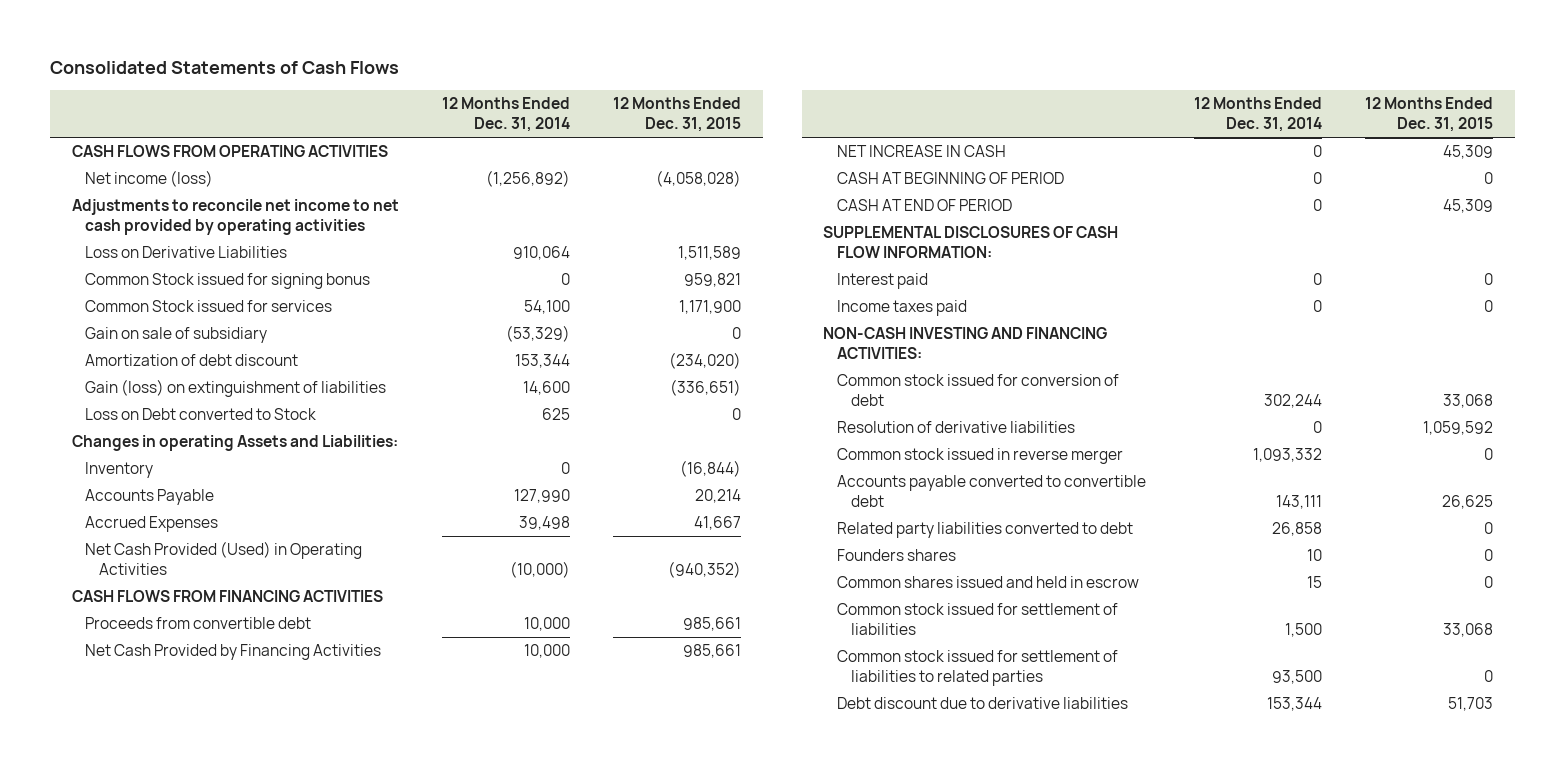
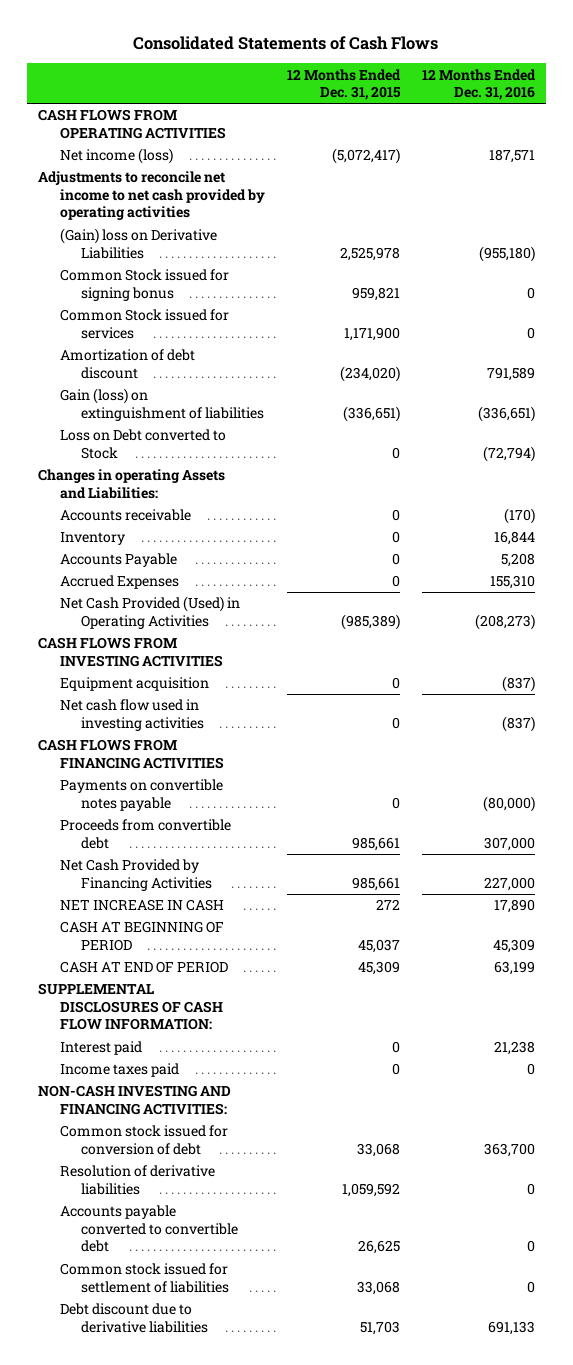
- | 12 Months Ended Dec. 31, 2014 | 12 Months Ended Dec. 31, 2015
+ | 12 Months Ended Dec. 31, 2015 | 12 Months Ended Dec. 31, 2016
- Net income (loss) | (1,256,892) | (4,058,028)
+ Net income (loss) | (5,072,417) | 187,571
- Loss on Derivative Liabilities | 910,064 | 1,511,589
+ (Gain) loss on Derivative Liabilities | 2,525,978 | (955,180)
- Gain on sale of subsidiary | (53,329) | 0
- Inventory | 0 | (16,844)
- Accounts Payable | 127,990 | 20,214
- Accrued Expenses | 39,498 | 41,667
- Net Cash Provided (Used) in Operating Activities | (10,000) | (940,352)
+ Accounts receivable | 0 | (170)
+ Inventory | 0 | 16,844
+ Accounts Payable | 0 | 5,208
+ Accrued Expenses | 0 | 155,310
+ Net Cash Provided (Used) in Operating Activities | (985,389) | (208,273)
+ CASH FLOWS FROM INVESTING ACTIVITIES
+ Equipment acquisition | 0 | (837)
+ Net cash flow used in investing activities | 0 | (837)
+ Payments on convertible notes payable | 0 | (80,000)
- NET INCREASE IN CASH | 0 | 45,309
- CASH AT BEGINNING OF PERIOD | 0 | 0
+ NET INCREASE IN CASH | 272 | 17,890
+ CASH AT BEGINNING OF PERIOD | 45,037 | 45,309
- Common stock issued in reverse merger | 1,093,332 | 0
- Related party liabilities converted to debt | 26,858 | 0
- Founders shares | 10 | 0
- Common shares issued and held in escrow | 15 | 0
- Common stock issued for settlement of liabilities to related parties | 93,500 | 0

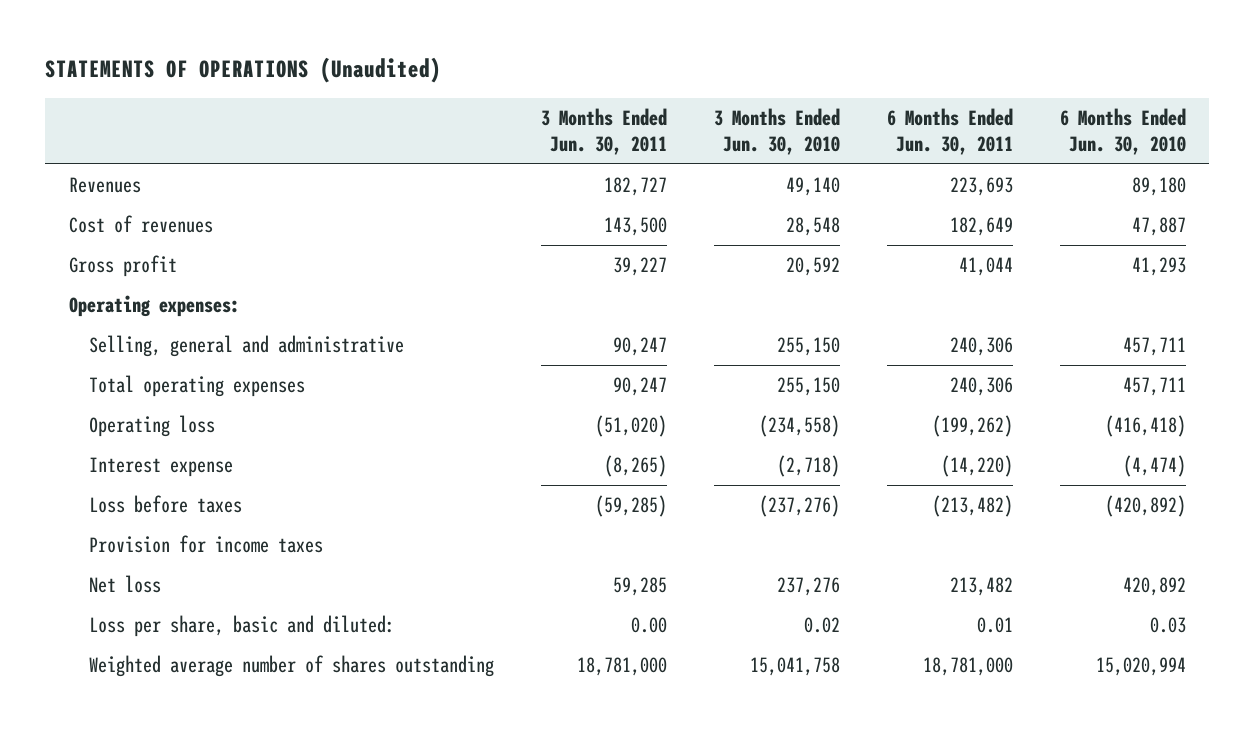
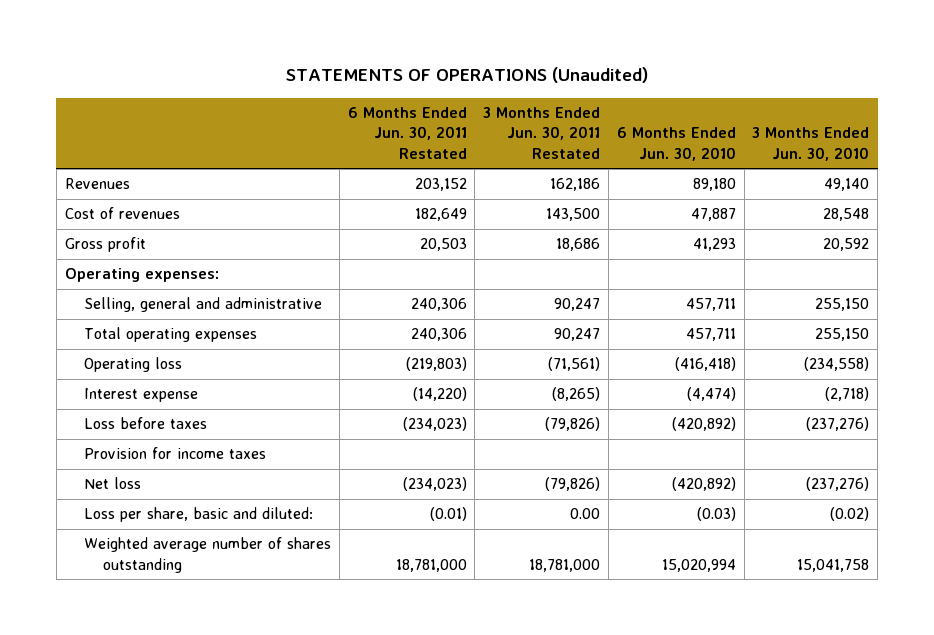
- | 3 Months Ended Jun. 30, 2011 | 3 Months Ended Jun. 30, 2010 | 6 Months Ended Jun. 30, 2011 | 6 Months Ended Jun. 30, 2010
+ | 6 Months Ended Jun. 30, 2011 Restated | 3 Months Ended Jun. 30, 2011 Restated | 6 Months Ended Jun. 30, 2010 | 3 Months Ended Jun. 30, 2010
- Net loss | 59,285 | 237,276 | 213,482 | 420,892
- Loss per share, basic and diluted: | 0.00 | 0.02 | 0.01 | 0.03
+ Net loss | (234,023) | (79,826) | (420,892) | (237,276)
+ Loss per share, basic and diluted: | (0.01) | 0.00 | (0.03) | (0.02)

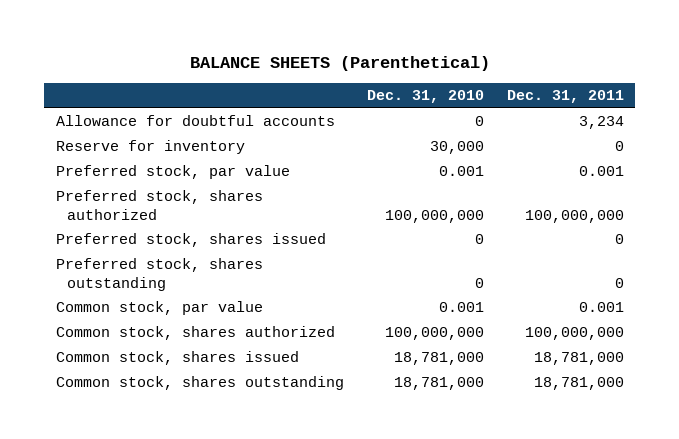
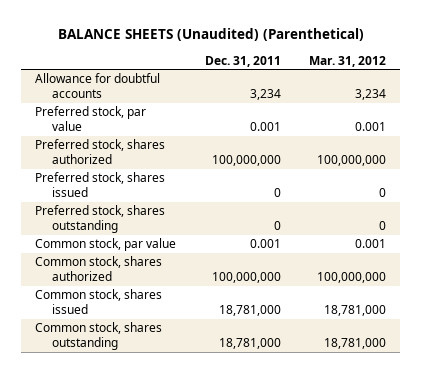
- BALANCE SHEETS (Parenthetical)
+ BALANCE SHEETS (Unaudited) (Parenthetical)
- | Dec. 31, 2010 | Dec. 31, 2011
+ | Dec. 31, 2011 | Mar. 31, 2012
- Reserve for inventory | 30,000 | 0

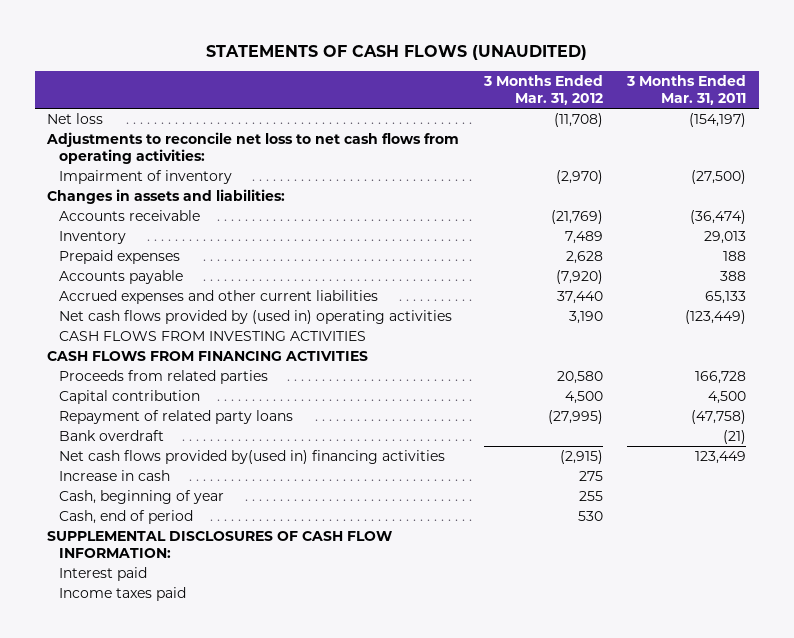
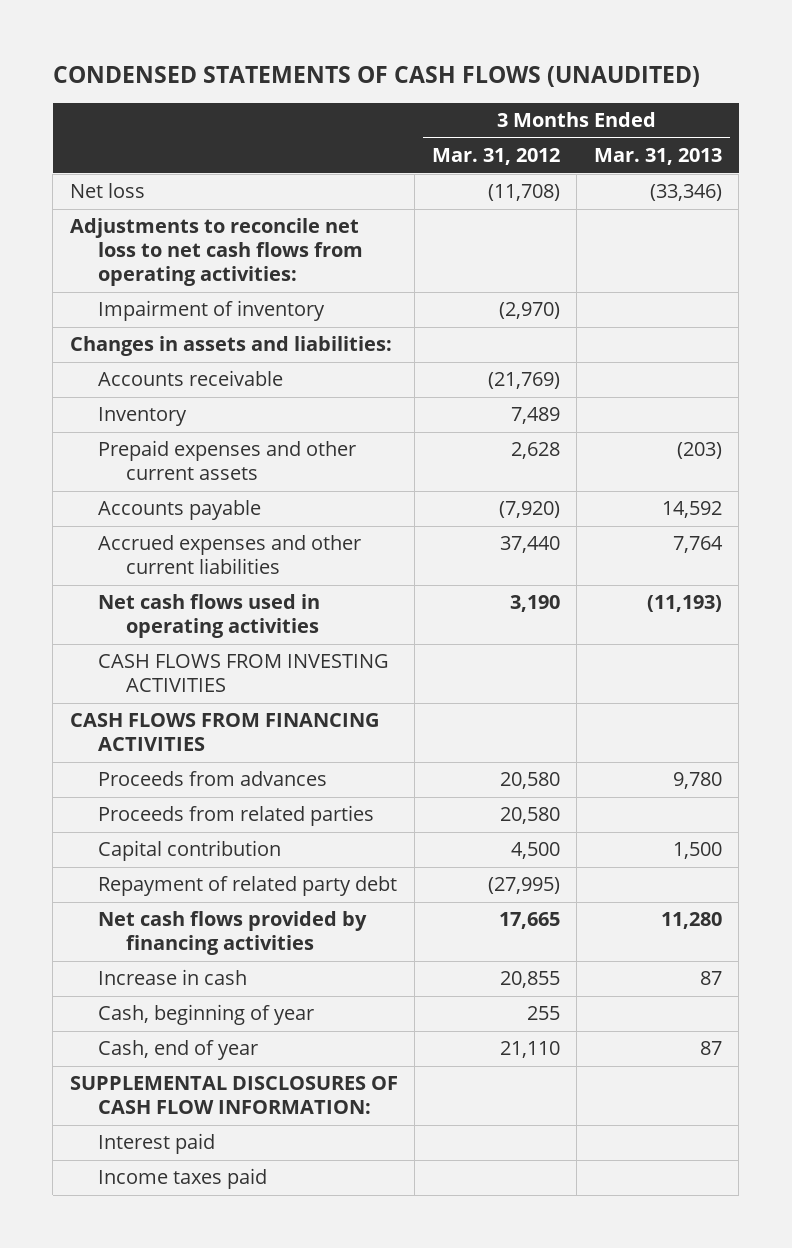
- STATEMENTS OF CASH FLOWS (UNAUDITED)
+ CONDENSED STATEMENTS OF CASH FLOWS (UNAUDITED)
- | 3 Months Ended Mar. 31, 2012 | 3 Months Ended Mar. 31, 2011
+ | 3 Months Ended Mar. 31, 2012 | 3 Months Ended Mar. 31, 2013
- Prepaid expenses | 2,628 | 188
+ Prepaid expenses and other current assets | 2,628 | (203)
- Net cash flows provided by (used in) operating activities | 3,190 | (123,449)
+ Net cash flows used in operating activities | 3,190 | (11,193)
+ Proceeds from advances | 20,580 | 9,780
- Repayment of related party loans | (27,995) | (47,758)
- Bank overdraft | | (21)
- Net cash flows provided by(used in) financing activities | (2,915) | 123,449
- Increase in cash | 275 |
+ Repayment of related party debt | (27,995) |
+ Net cash flows provided by financing activities | 17,665 | 11,280
+ Increase in cash | 20,855 | 87
- Cash, end of period | 530 |
+ Cash, end of year | 21,110 | 87

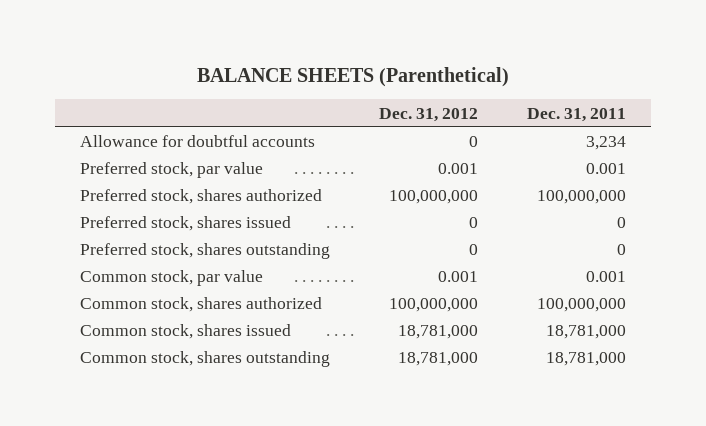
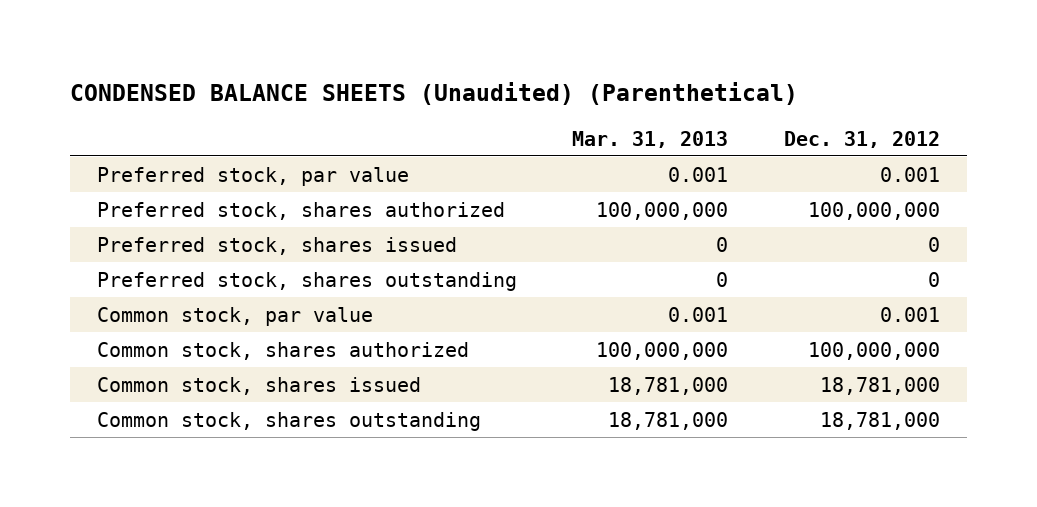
- BALANCE SHEETS (Parenthetical)
+ CONDENSED BALANCE SHEETS (Unaudited) (Parenthetical)
- | Dec. 31, 2012 | Dec. 31, 2011
+ | Mar. 31, 2013 | Dec. 31, 2012
- Allowance for doubtful accounts | 0 | 3,234

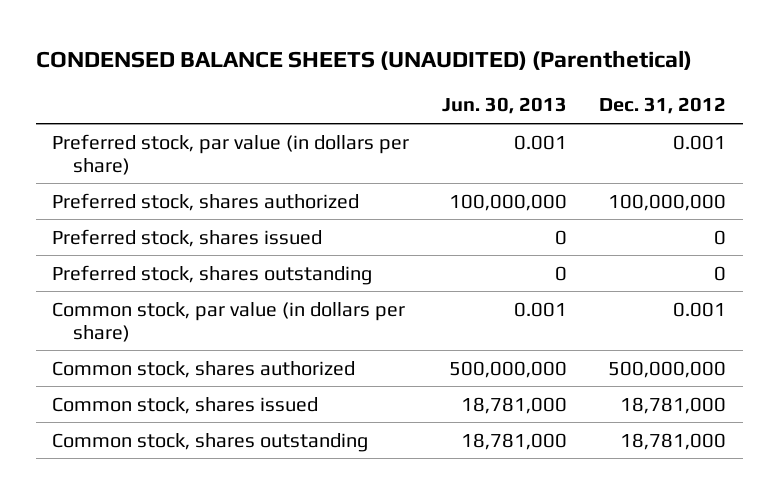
- CONDENSED BALANCE SHEETS (Unaudited) (Parenthetical)
+ CONDENSED BALANCE SHEETS (UNAUDITED) (Parenthetical)
- | Mar. 31, 2013 | Dec. 31, 2012
+ | Jun. 30, 2013 | Dec. 31, 2012
- Preferred stock, par value | 0.001 | 0.001
+ Preferred stock, par value (in dollars per share) | 0.001 | 0.001
- Common stock, par value | 0.001 | 0.001
- Common stock, shares authorized | 100,000,000 | 100,000,000
+ Common stock, par value (in dollars per share) | 0.001 | 0.001
+ Common stock, shares authorized | 500,000,000 | 500,000,000

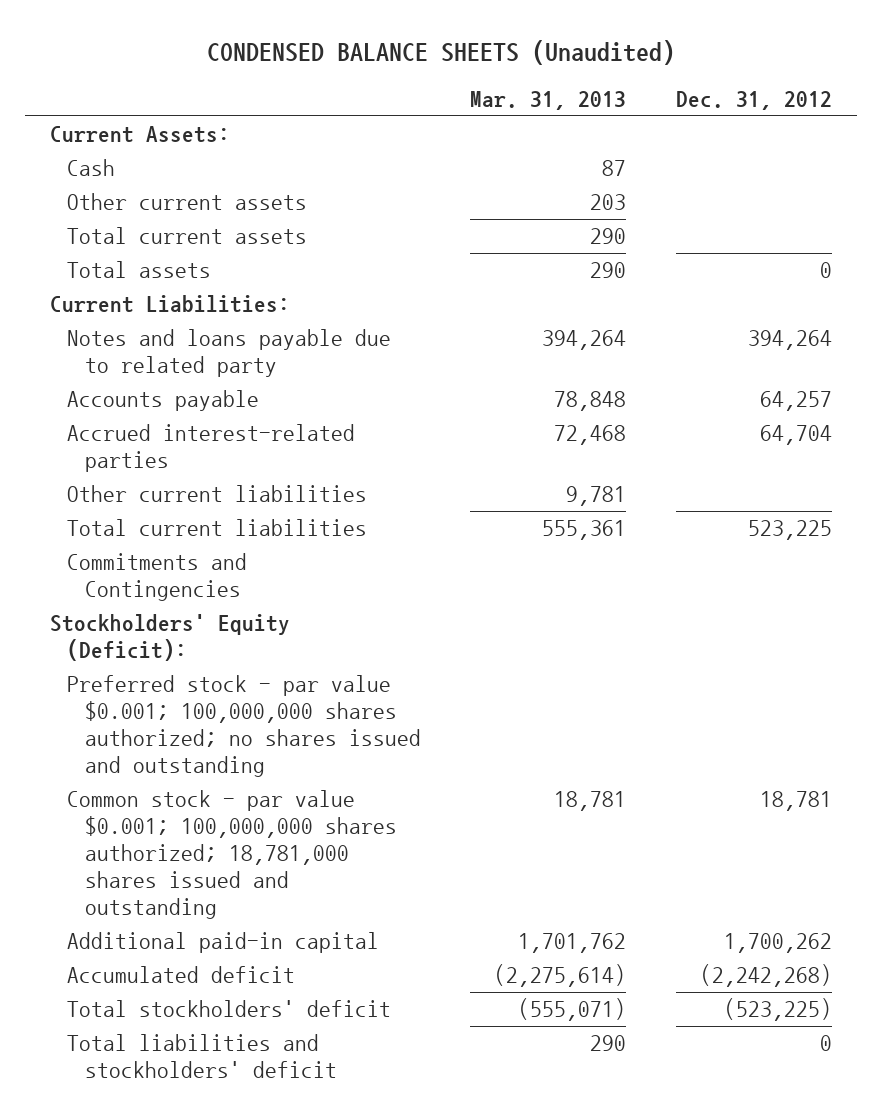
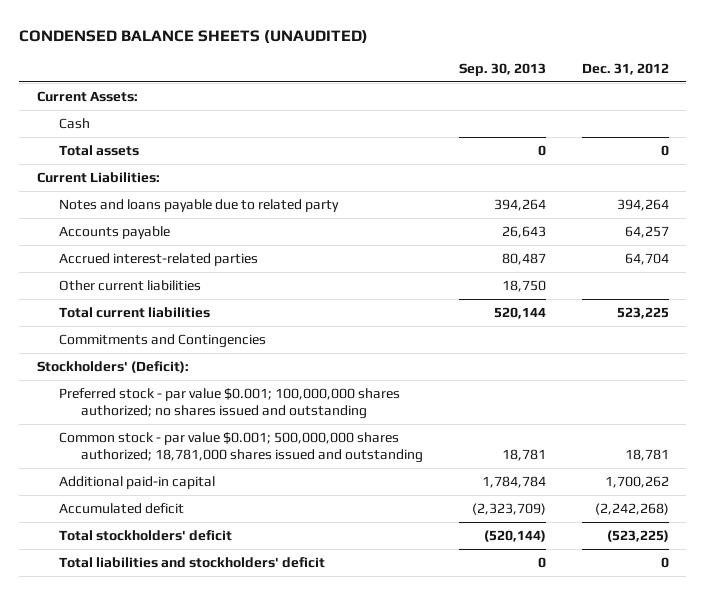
- CONDENSED BALANCE SHEETS (Unaudited)
+ CONDENSED BALANCE SHEETS (UNAUDITED)
- | Mar. 31, 2013 | Dec. 31, 2012
+ | Sep. 30, 2013 | Dec. 31, 2012
- Other current assets | 203 |
- Total current assets | 290 |
- Stockholders' Equity (Deficit):
+ Stockholders' (Deficit):
- Common stock - par value $0.001; 100,000,000 shares authorized; 18,781,000 shares issued and outstanding | 18,781 | 18,781
+ Common stock - par value $0.001; 500,000,000 shares authorized; 18,781,000 shares issued and outstanding | 18,781 | 18,781

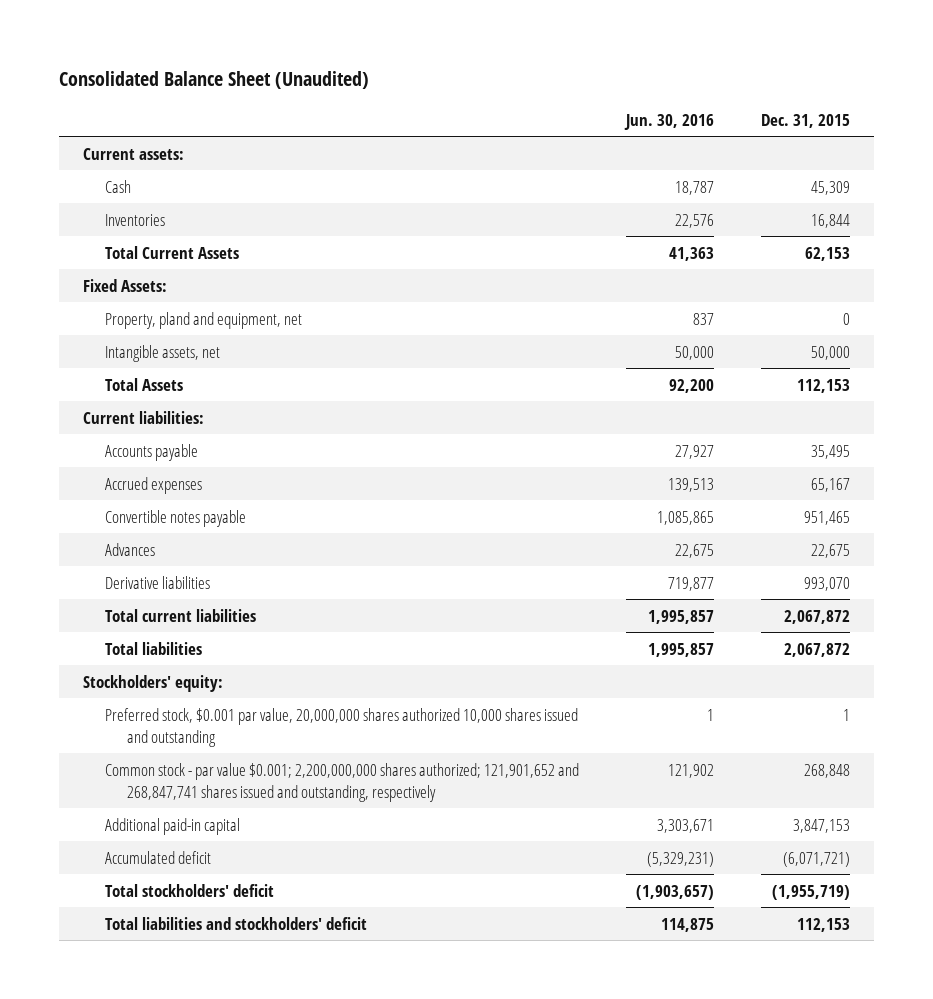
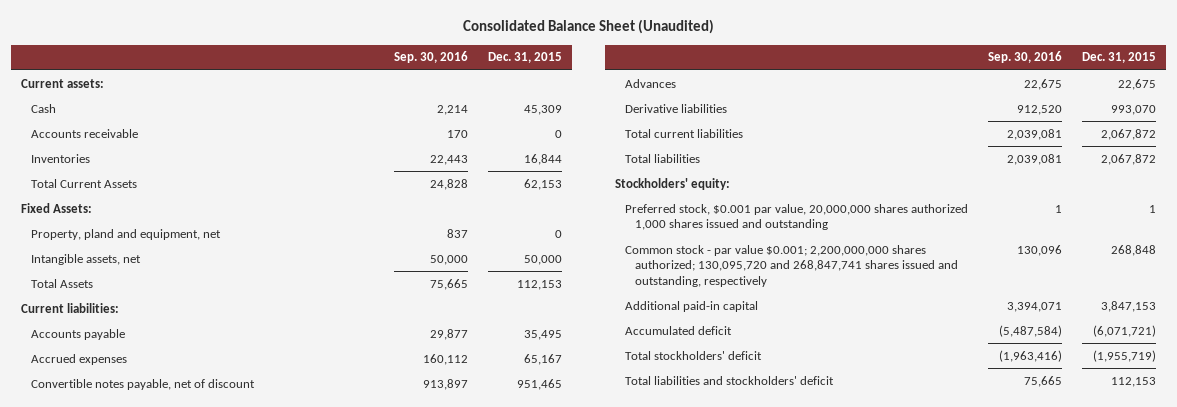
- | Jun. 30, 2016 | Dec. 31, 2015
+ | Sep. 30, 2016 | Dec. 31, 2015
+ Accounts receivable | 170 | 0
- Convertible notes payable | 1,085,865 | 951,465
+ Convertible notes payable, net of discount | 913,897 | 951,465
- Preferred stock, $0.001 par value, 20,000,000 shares authorized 10,000 shares issued and outstanding | 1 | 1
- Common stock - par value $0.001; 2,200,000,000 shares authorized; 121,901,652 and 268,847,741 shares issued and outstanding, respectively | 121,902 | 268,848
+ Preferred stock, $0.001 par value, 20,000,000 shares authorized 1,000 shares issued and outstanding | 1 | 1
+ Common stock - par value $0.001; 2,200,000,000 shares authorized; 130,095,720 and 268,847,741 shares issued and outstanding, respectively | 130,096 | 268,848

